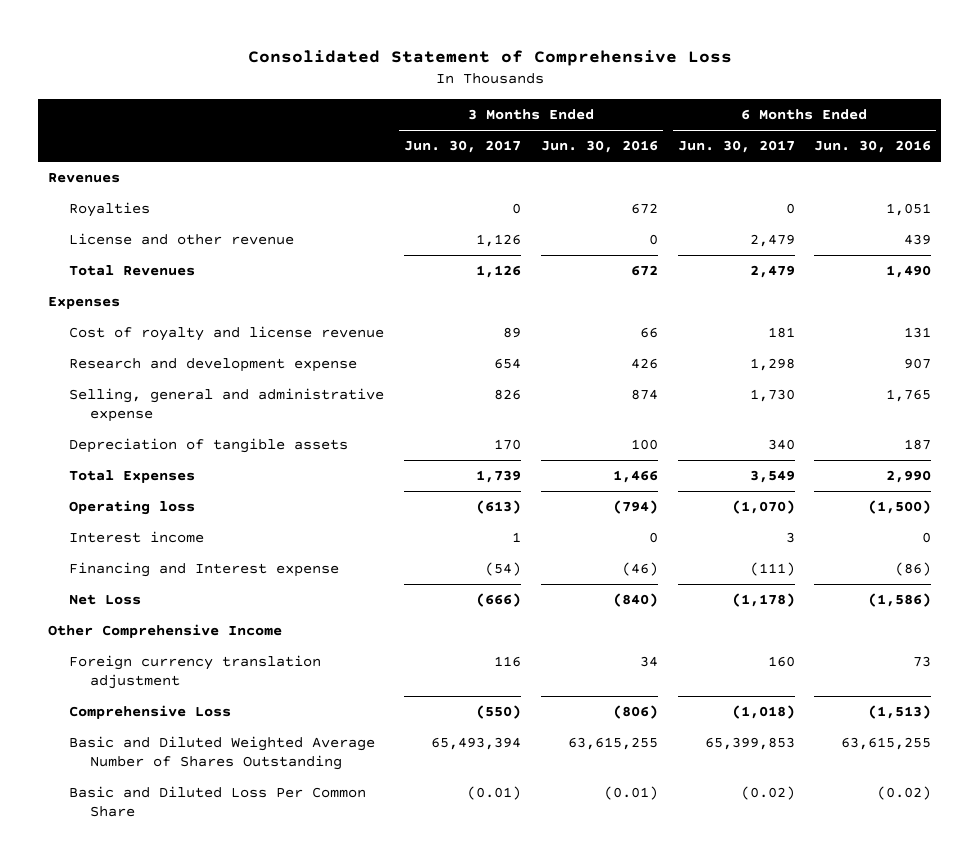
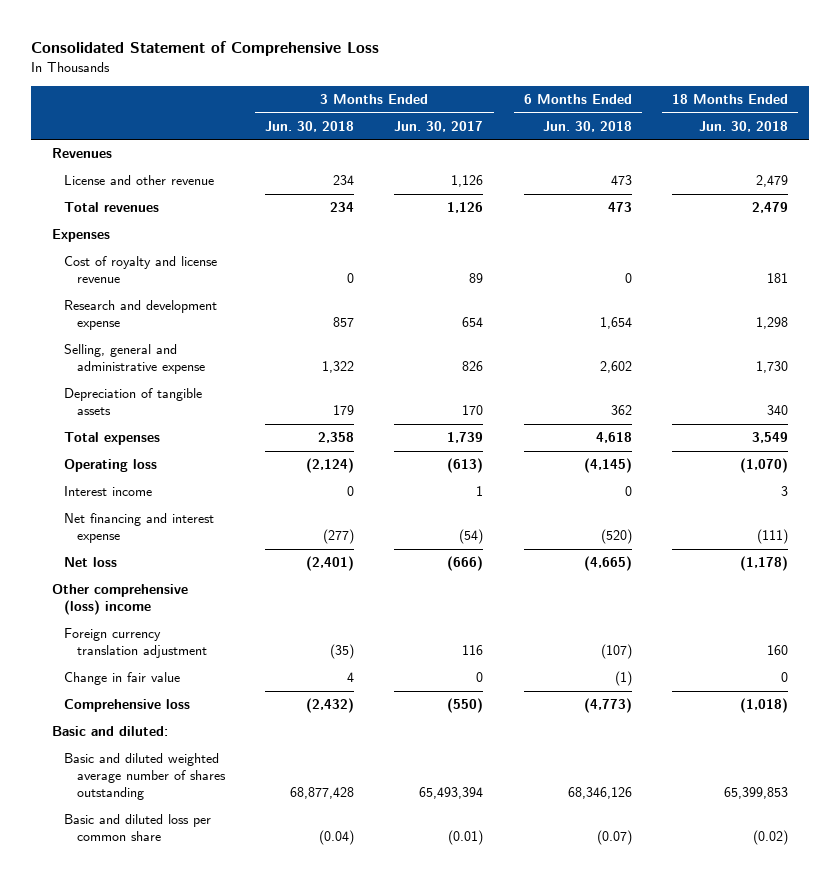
- | 3 Months Ended Jun. 30, 2017 | 3 Months Ended Jun. 30, 2016 | 6 Months Ended Jun. 30, 2017 | 6 Months Ended Jun. 30, 2016
+ | 3 Months Ended Jun. 30, 2018 | 3 Months Ended Jun. 30, 2017 | 6 Months Ended Jun. 30, 2018 | 18 Months Ended Jun. 30, 2018
- Royalties | 0 | 672 | 0 | 1,051
- Total Revenues | 1,126 | 672 | 2,479 | 1,490
+ Total revenues | 234 | 1,126 | 473 | 2,479
- Total Expenses | 1,739 | 1,466 | 3,549 | 2,990
+ Total expenses | 2,358 | 1,739 | 4,618 | 3,549
- Financing and Interest expense | (54) | (46) | (111) | (86)
- Net Loss | (666) | (840) | (1,178) | (1,586)
- Other Comprehensive Income
+ Net financing and interest expense | (277) | (54) | (520) | (111)
+ Net loss | (2,401) | (666) | (4,665) | (1,178)
+ Other comprehensive (loss) income
- Comprehensive Loss | (550) | (806) | (1,018) | (1,513)
- Basic and Diluted Weighted Average Number of Shares Outstanding | 65,493,394 | 63,615,255 | 65,399,853 | 63,615,255
- Basic and Diluted Loss Per Common Share | (0.01) | (0.01) | (0.02) | (0.02)
+ Change in fair value | 4 | 0 | (1) | 0
+ Comprehensive loss | (2,432) | (550) | (4,773) | (1,018)
+ Basic and diluted:
+ Basic and diluted weighted average number of shares outstanding | 68,877,428 | 65,493,394 | 68,346,126 | 65,399,853
+ Basic and diluted loss per common share | (0.04) | (0.01) | (0.07) | (0.02)

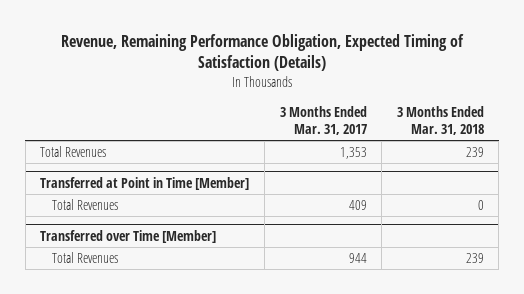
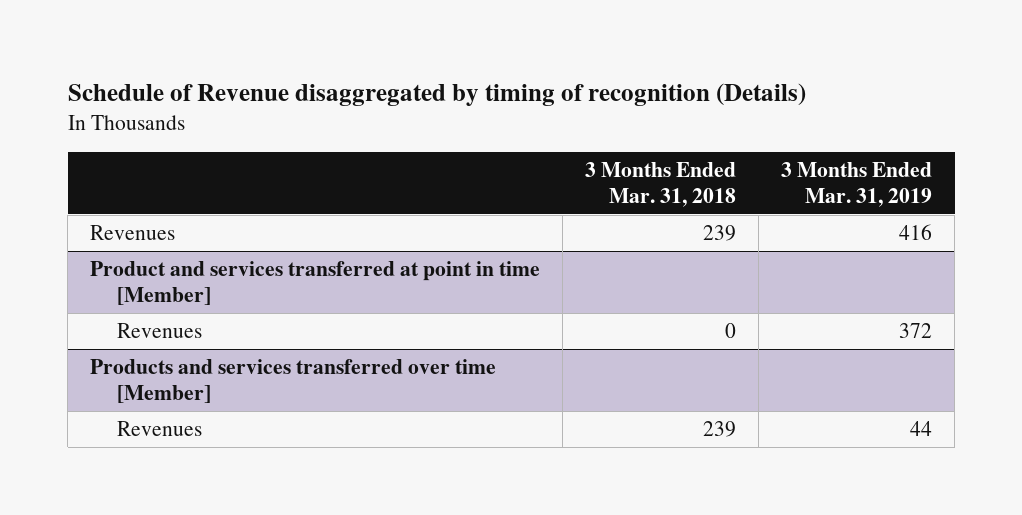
- Revenue, Remaining Performance Obligation, Expected Timing of Satisfaction (Details)
+ Schedule of Revenue disaggregated by timing of recognition (Details)
- | 3 Months Ended Mar. 31, 2017 | 3 Months Ended Mar. 31, 2018
+ | 3 Months Ended Mar. 31, 2018 | 3 Months Ended Mar. 31, 2019
- Total Revenues | 1,353 | 239
- Transferred at Point in Time [Member]
- Total Revenues | 409 | 0
- Transferred over Time [Member]
- Total Revenues | 944 | 239
+ Revenues | 239 | 416
+ Product and services transferred at point in time [Member]
+ Revenues | 0 | 372
+ Products and services transferred over time [Member]
+ Revenues | 239 | 44

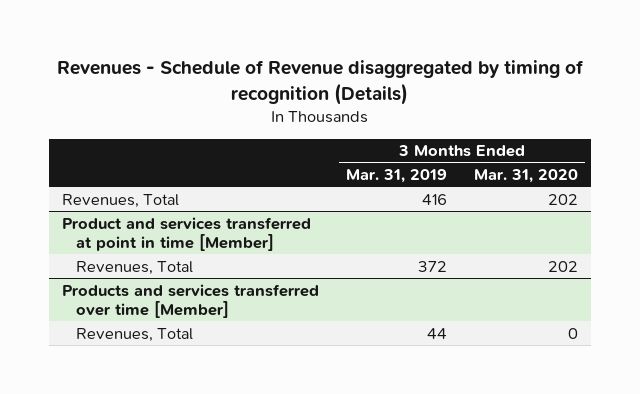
- Schedule of Revenue disaggregated by timing of recognition (Details)
+ Revenues - Schedule of Revenue disaggregated by timing of recognition (Details)
- | 3 Months Ended Mar. 31, 2018 | 3 Months Ended Mar. 31, 2019
+ | 3 Months Ended Mar. 31, 2019 | 3 Months Ended Mar. 31, 2020
- Revenues | 239 | 416
+ Revenues, Total | 416 | 202
@ Product and services transferred at point in time [Member]
- Revenues | 0 | 372
+ Revenues, Total | 372 | 202
@ Products and services transferred over time [Member]
- Revenues | 239 | 44
+ Revenues, Total | 44 | 0

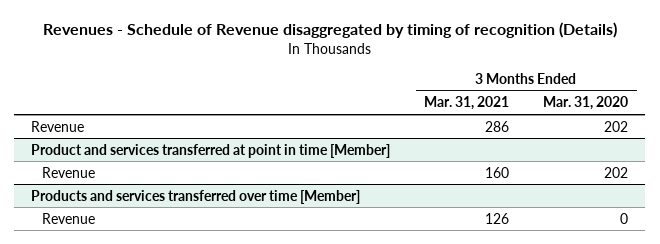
- | 3 Months Ended Mar. 31, 2019 | 3 Months Ended Mar. 31, 2020
+ | 3 Months Ended Mar. 31, 2021 | 3 Months Ended Mar. 31, 2020
- Revenues, Total | 416 | 202
+ Revenue | 286 | 202
@ Product and services transferred at point in time [Member]
- Revenues, Total | 372 | 202
+ Revenue | 160 | 202
@ Products and services transferred over time [Member]
- Revenues, Total | 44 | 0
+ Revenue | 126 | 0

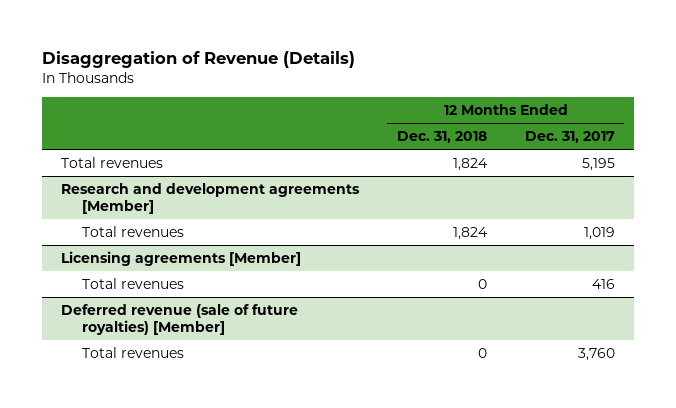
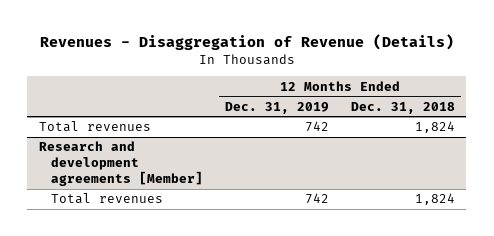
- Disaggregation of Revenue (Details)
+ Revenues - Disaggregation of Revenue (Details)
- | 12 Months Ended Dec. 31, 2018 | 12 Months Ended Dec. 31, 2017
+ | 12 Months Ended Dec. 31, 2019 | 12 Months Ended Dec. 31, 2018
- Licensing agreements [Member]
- Total revenues | 0 | 416
- Deferred revenue (sale of future royalties) [Member]
- Total revenues | 0 | 3,760

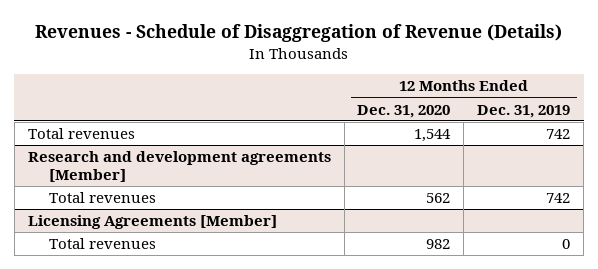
- Revenues - Disaggregation of Revenue (Details)
+ Revenues - Schedule of Disaggregation of Revenue (Details)
- | 12 Months Ended Dec. 31, 2019 | 12 Months Ended Dec. 31, 2018
+ | 12 Months Ended Dec. 31, 2020 | 12 Months Ended Dec. 31, 2019
+ Licensing Agreements [Member]
+ Total revenues | 982 | 0

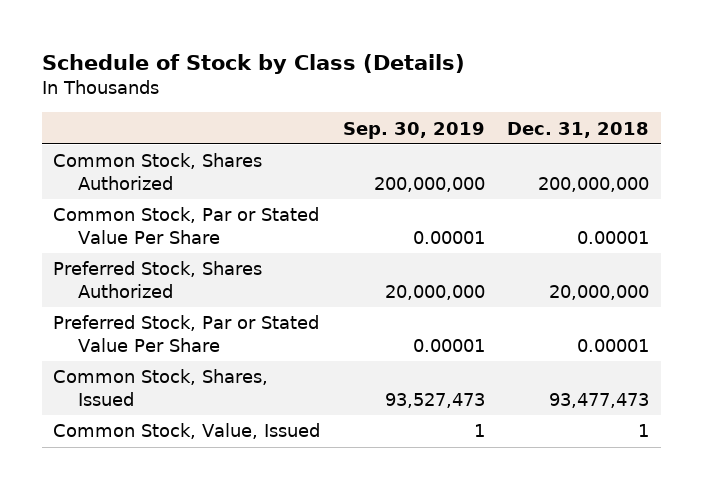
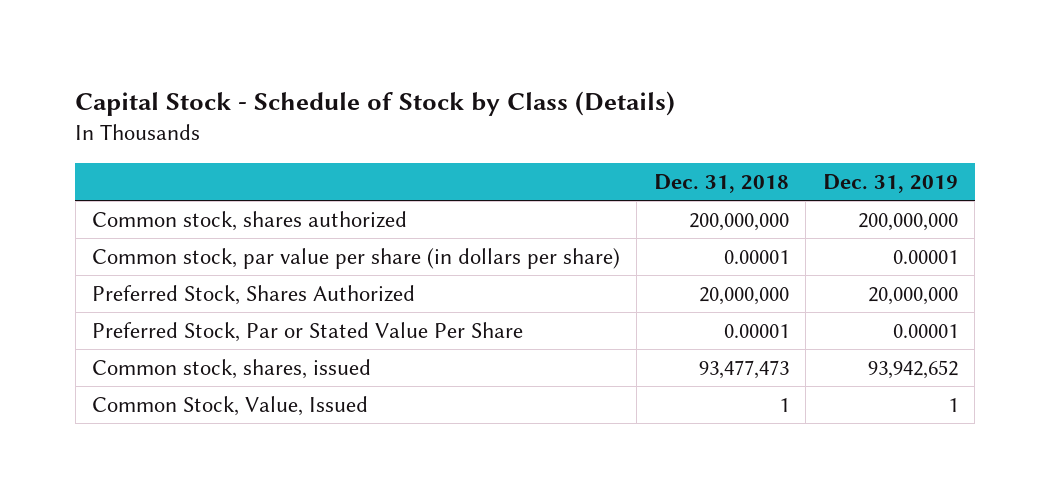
- Schedule of Stock by Class (Details)
+ Capital Stock - Schedule of Stock by Class (Details)
- | Sep. 30, 2019 | Dec. 31, 2018
+ | Dec. 31, 2018 | Dec. 31, 2019
- Common Stock, Shares Authorized | 200,000,000 | 200,000,000
- Common Stock, Par or Stated Value Per Share | 0.00001 | 0.00001
+ Common stock, shares authorized | 200,000,000 | 200,000,000
+ Common stock, par value per share (in dollars per share) | 0.00001 | 0.00001
- Common Stock, Shares, Issued | 93,527,473 | 93,477,473
+ Common stock, shares, issued | 93,477,473 | 93,942,652

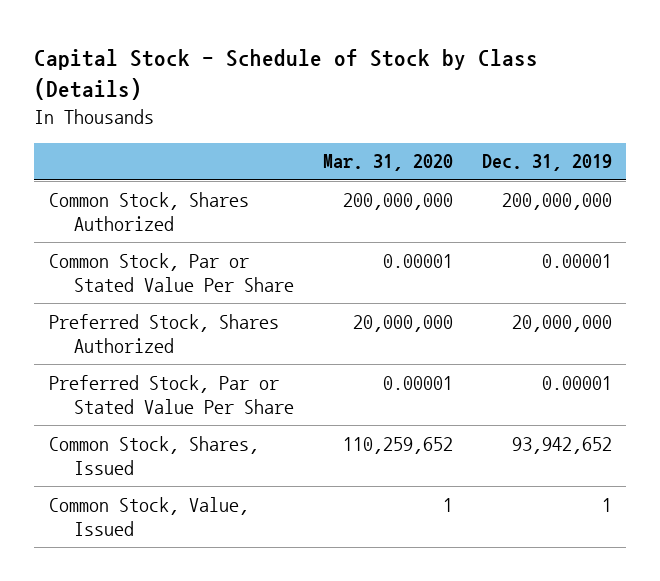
- | Dec. 31, 2018 | Dec. 31, 2019
+ | Mar. 31, 2020 | Dec. 31, 2019
- Common stock, shares authorized | 200,000,000 | 200,000,000
- Common stock, par value per share (in dollars per share) | 0.00001 | 0.00001
+ Common Stock, Shares Authorized | 200,000,000 | 200,000,000
+ Common Stock, Par or Stated Value Per Share | 0.00001 | 0.00001
- Common stock, shares, issued | 93,477,473 | 93,942,652
+ Common Stock, Shares, Issued | 110,259,652 | 93,942,652

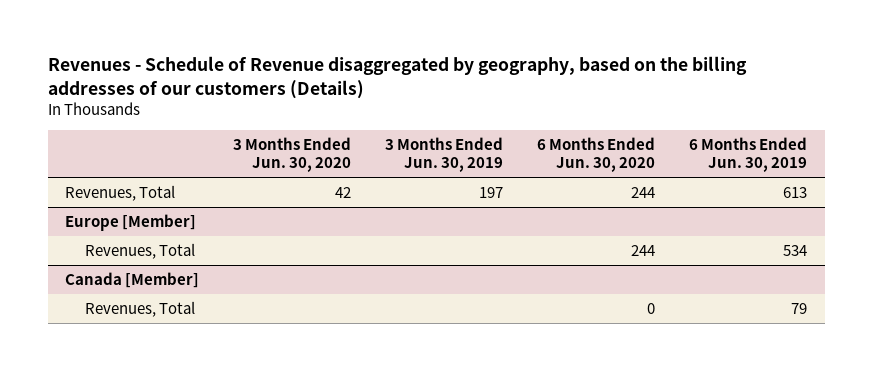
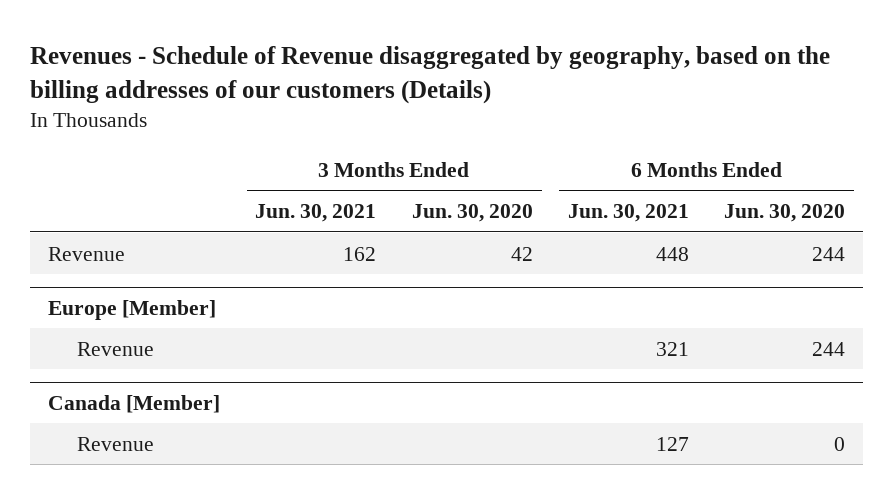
- | 3 Months Ended Jun. 30, 2020 | 3 Months Ended Jun. 30, 2019 | 6 Months Ended Jun. 30, 2020 | 6 Months Ended Jun. 30, 2019
+ | 3 Months Ended Jun. 30, 2021 | 3 Months Ended Jun. 30, 2020 | 6 Months Ended Jun. 30, 2021 | 6 Months Ended Jun. 30, 2020
- Revenues, Total | 42 | 197 | 244 | 613
+ Revenue | 162 | 42 | 448 | 244
@ Europe [Member]
- Revenues, Total | | | 244 | 534
+ Revenue | | | 321 | 244
@ Canada [Member]
- Revenues, Total | | | 0 | 79
+ Revenue | | | 127 | 0

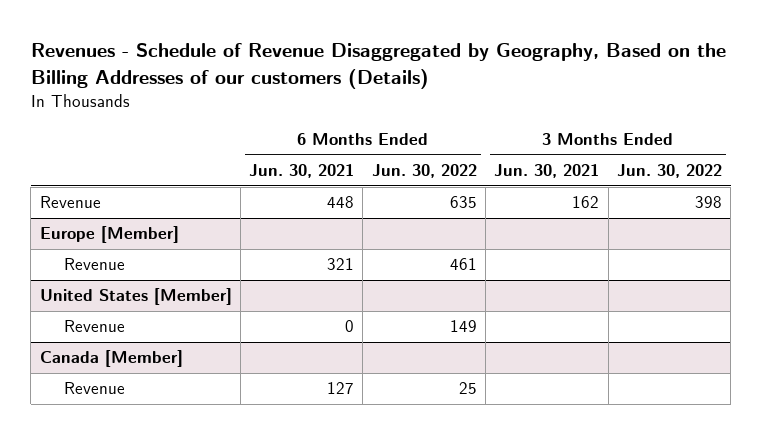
- Revenues - Schedule of Revenue disaggregated by geography, based on the billing addresses of our customers (Details)
+ Revenues - Schedule of Revenue Disaggregated by Geography, Based on the Billing Addresses of our customers (Details)
- | 3 Months Ended Jun. 30, 2021 | 3 Months Ended Jun. 30, 2020 | 6 Months Ended Jun. 30, 2021 | 6 Months Ended Jun. 30, 2020
+ | 6 Months Ended Jun. 30, 2021 | 6 Months Ended Jun. 30, 2022 | 3 Months Ended Jun. 30, 2021 | 3 Months Ended Jun. 30, 2022
+ United States [Member]
+ Revenue | 0 | 149 | |

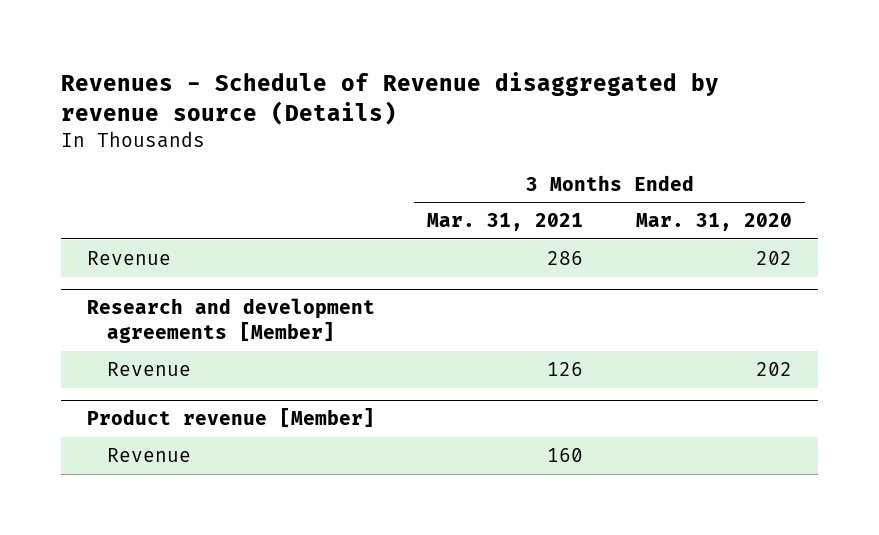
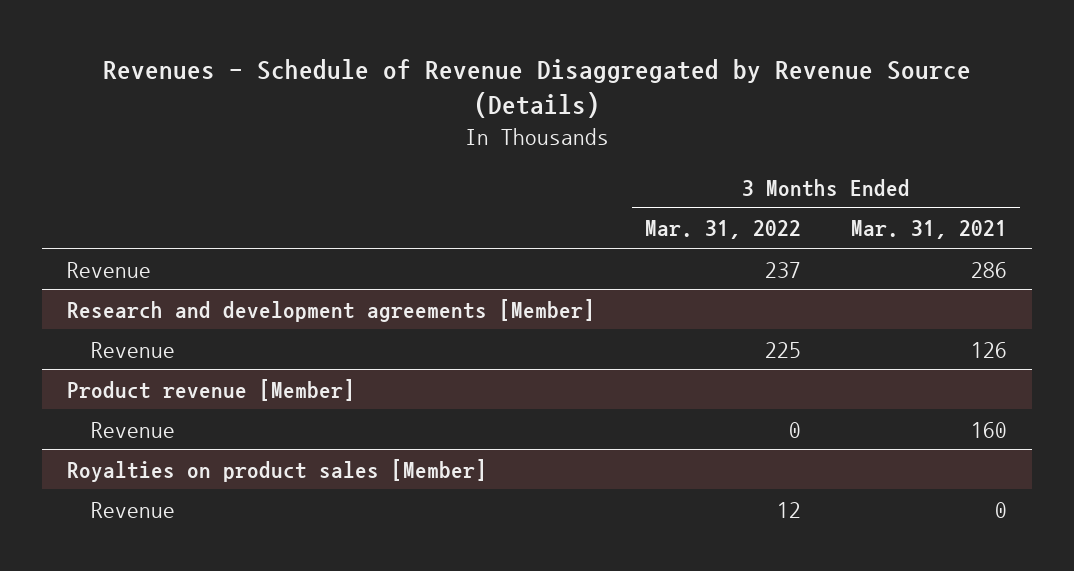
- Revenues - Schedule of Revenue disaggregated by revenue source (Details)
+ Revenues - Schedule of Revenue Disaggregated by Revenue Source (Details)
- | 3 Months Ended Mar. 31, 2021 | 3 Months Ended Mar. 31, 2020
+ | 3 Months Ended Mar. 31, 2022 | 3 Months Ended Mar. 31, 2021
+ Royalties on product sales [Member]
+ Revenue | 12 | 0

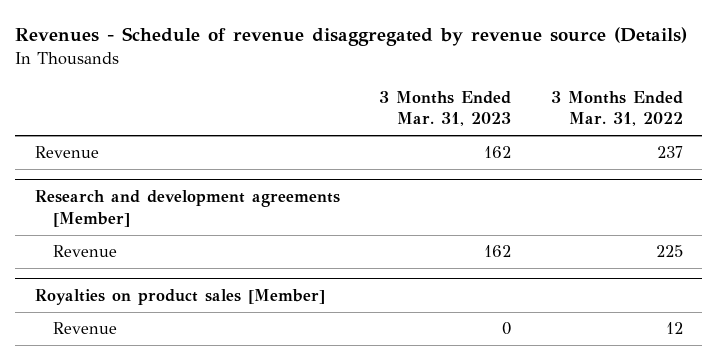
- Revenues - Schedule of Revenue Disaggregated by Revenue Source (Details)
+ Revenues - Schedule of revenue disaggregated by revenue source (Details)
- | 3 Months Ended Mar. 31, 2022 | 3 Months Ended Mar. 31, 2021
+ | 3 Months Ended Mar. 31, 2023 | 3 Months Ended Mar. 31, 2022
- Product revenue [Member]
- Revenue | 0 | 160

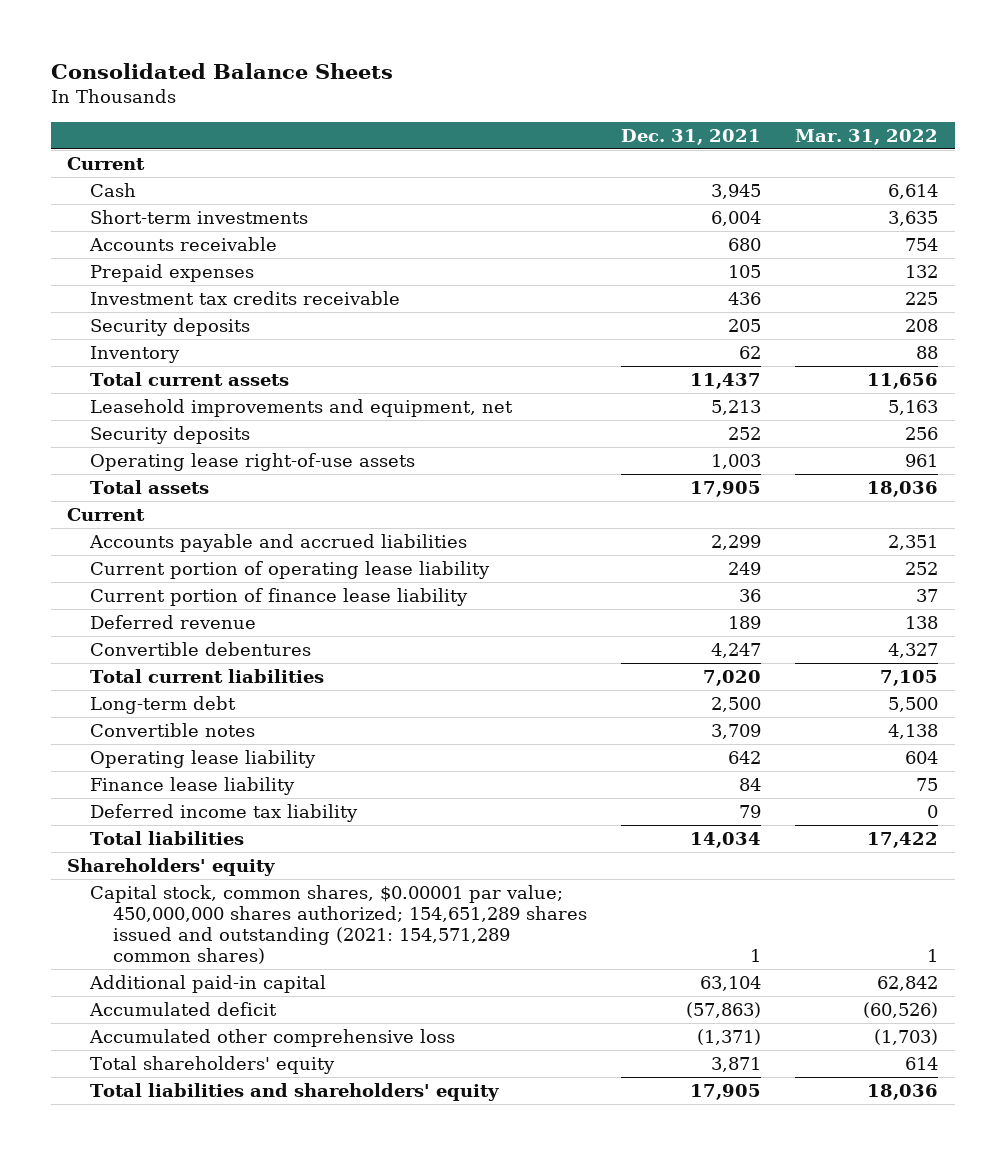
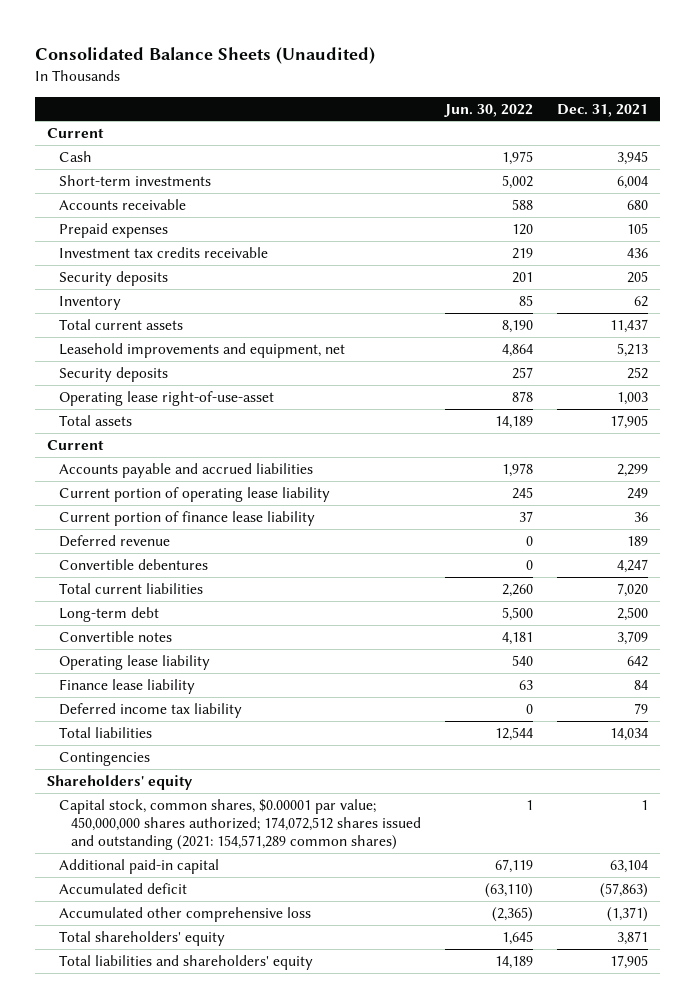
- Consolidated Balance Sheets
+ Consolidated Balance Sheets (Unaudited)
- | Dec. 31, 2021 | Mar. 31, 2022
+ | Jun. 30, 2022 | Dec. 31, 2021
- Operating lease right-of-use assets | 1,003 | 961
+ Operating lease right-of-use-asset | 878 | 1,003
+ Contingencies
- Capital stock, common shares, $0.00001 par value; 450,000,000 shares authorized; 154,651,289 shares issued and outstanding (2021: 154,571,289 common shares) | 1 | 1
+ Capital stock, common shares, $0.00001 par value; 450,000,000 shares authorized; 174,072,512 shares issued and outstanding (2021: 154,571,289 common shares) | 1 | 1

